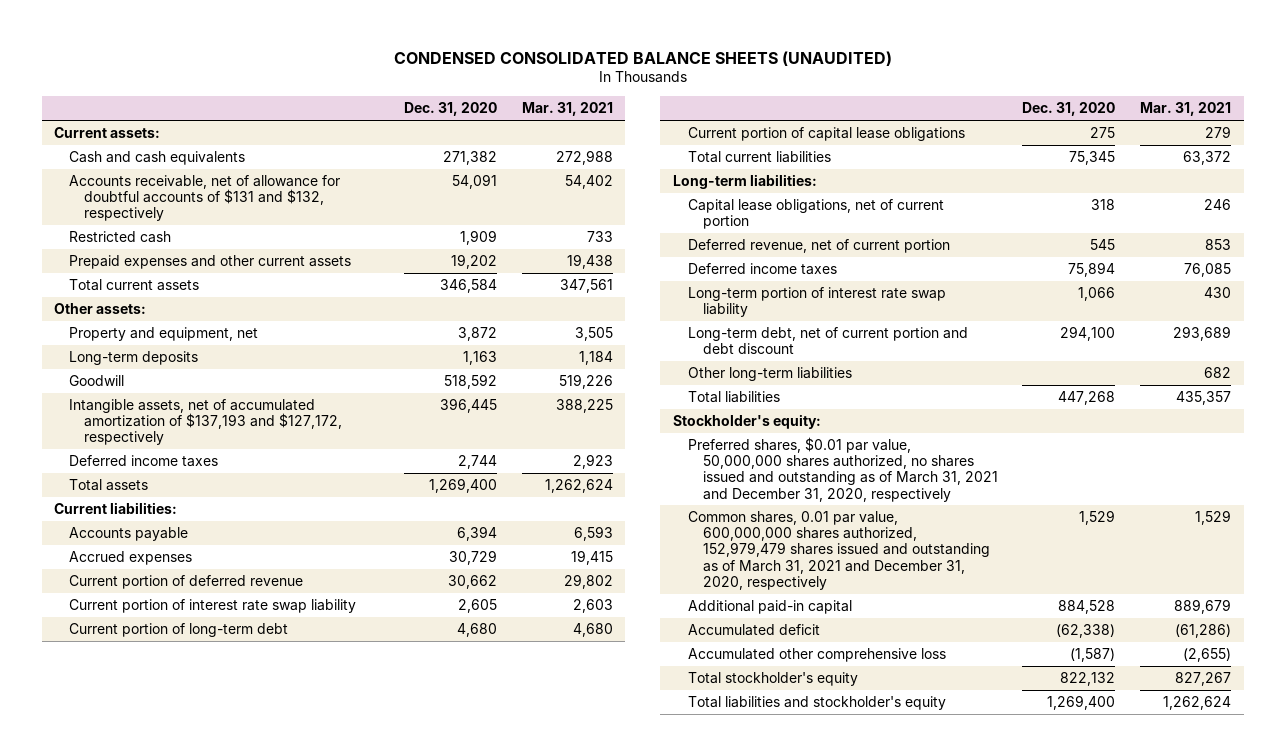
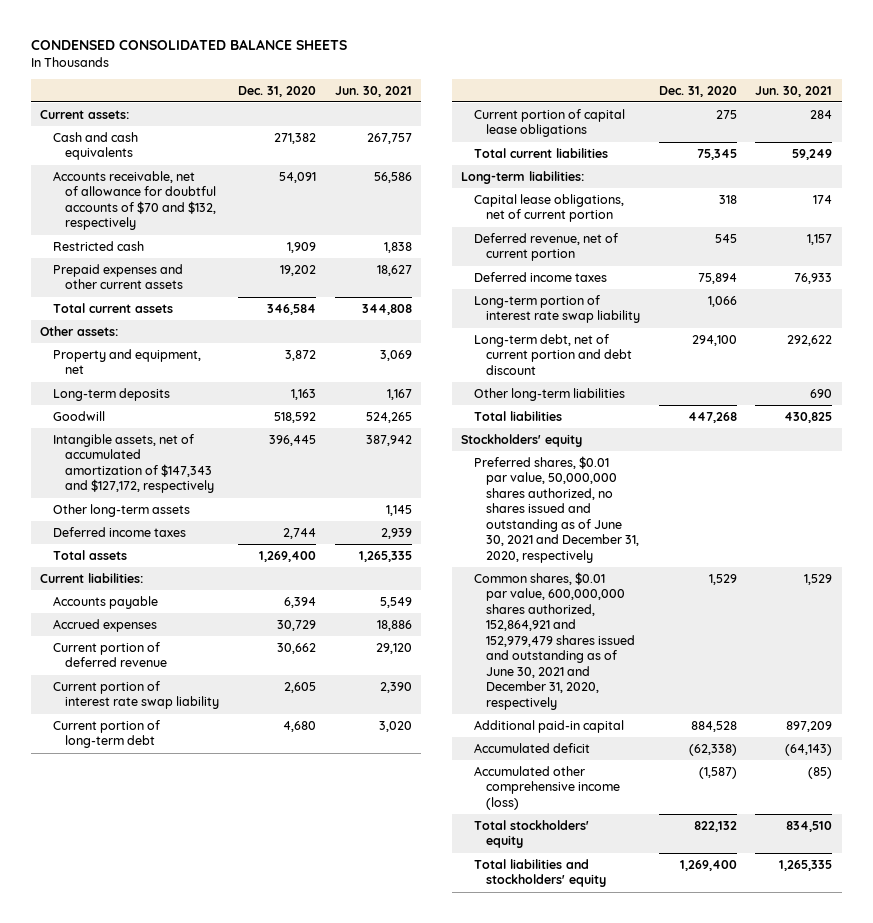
- CONDENSED CONSOLIDATED BALANCE SHEETS (UNAUDITED)
+ CONDENSED CONSOLIDATED BALANCE SHEETS
- | Dec. 31, 2020 | Mar. 31, 2021
+ | Dec. 31, 2020 | Jun. 30, 2021
- Accounts receivable, net of allowance for doubtful accounts of $131 and $132, respectively | 54,091 | 54,402
+ Accounts receivable, net of allowance for doubtful accounts of $70 and $132, respectively | 54,091 | 56,586
- Intangible assets, net of accumulated amortization of $137,193 and $127,172, respectively | 396,445 | 388,225
+ Intangible assets, net of accumulated amortization of $147,343 and $127,172, respectively | 396,445 | 387,942
+ Other long-term assets | | 1,145
- Stockholder's equity:
- Preferred shares, $0.01 par value, 50,000,000 shares authorized, no shares issued and outstanding as of March 31, 2021 and December 31, 2020, respectively
- Common shares, 0.01 par value, 600,000,000 shares authorized, 152,979,479 shares issued and outstanding as of March 31, 2021 and December 31, 2020, respectively | 1,529 | 1,529
+ Stockholders' equity
+ Preferred shares, $0.01 par value, 50,000,000 shares authorized, no shares issued and outstanding as of June 30, 2021 and December 31, 2020, respectively
+ Common shares, $0.01 par value, 600,000,000 shares authorized, 152,864,921 and 152,979,479 shares issued and outstanding as of June 30, 2021 and December 31, 2020, respectively | 1,529 | 1,529
- Accumulated other comprehensive loss | (1,587) | (2,655)
- Total stockholder's equity | 822,132 | 827,267
- Total liabilities and stockholder's equity | 1,269,400 | 1,262,624
+ Accumulated other comprehensive income (loss) | (1,587) | (85)
+ Total stockholders' equity | 822,132 | 834,510
+ Total liabilities and stockholders' equity | 1,269,400 | 1,265,335

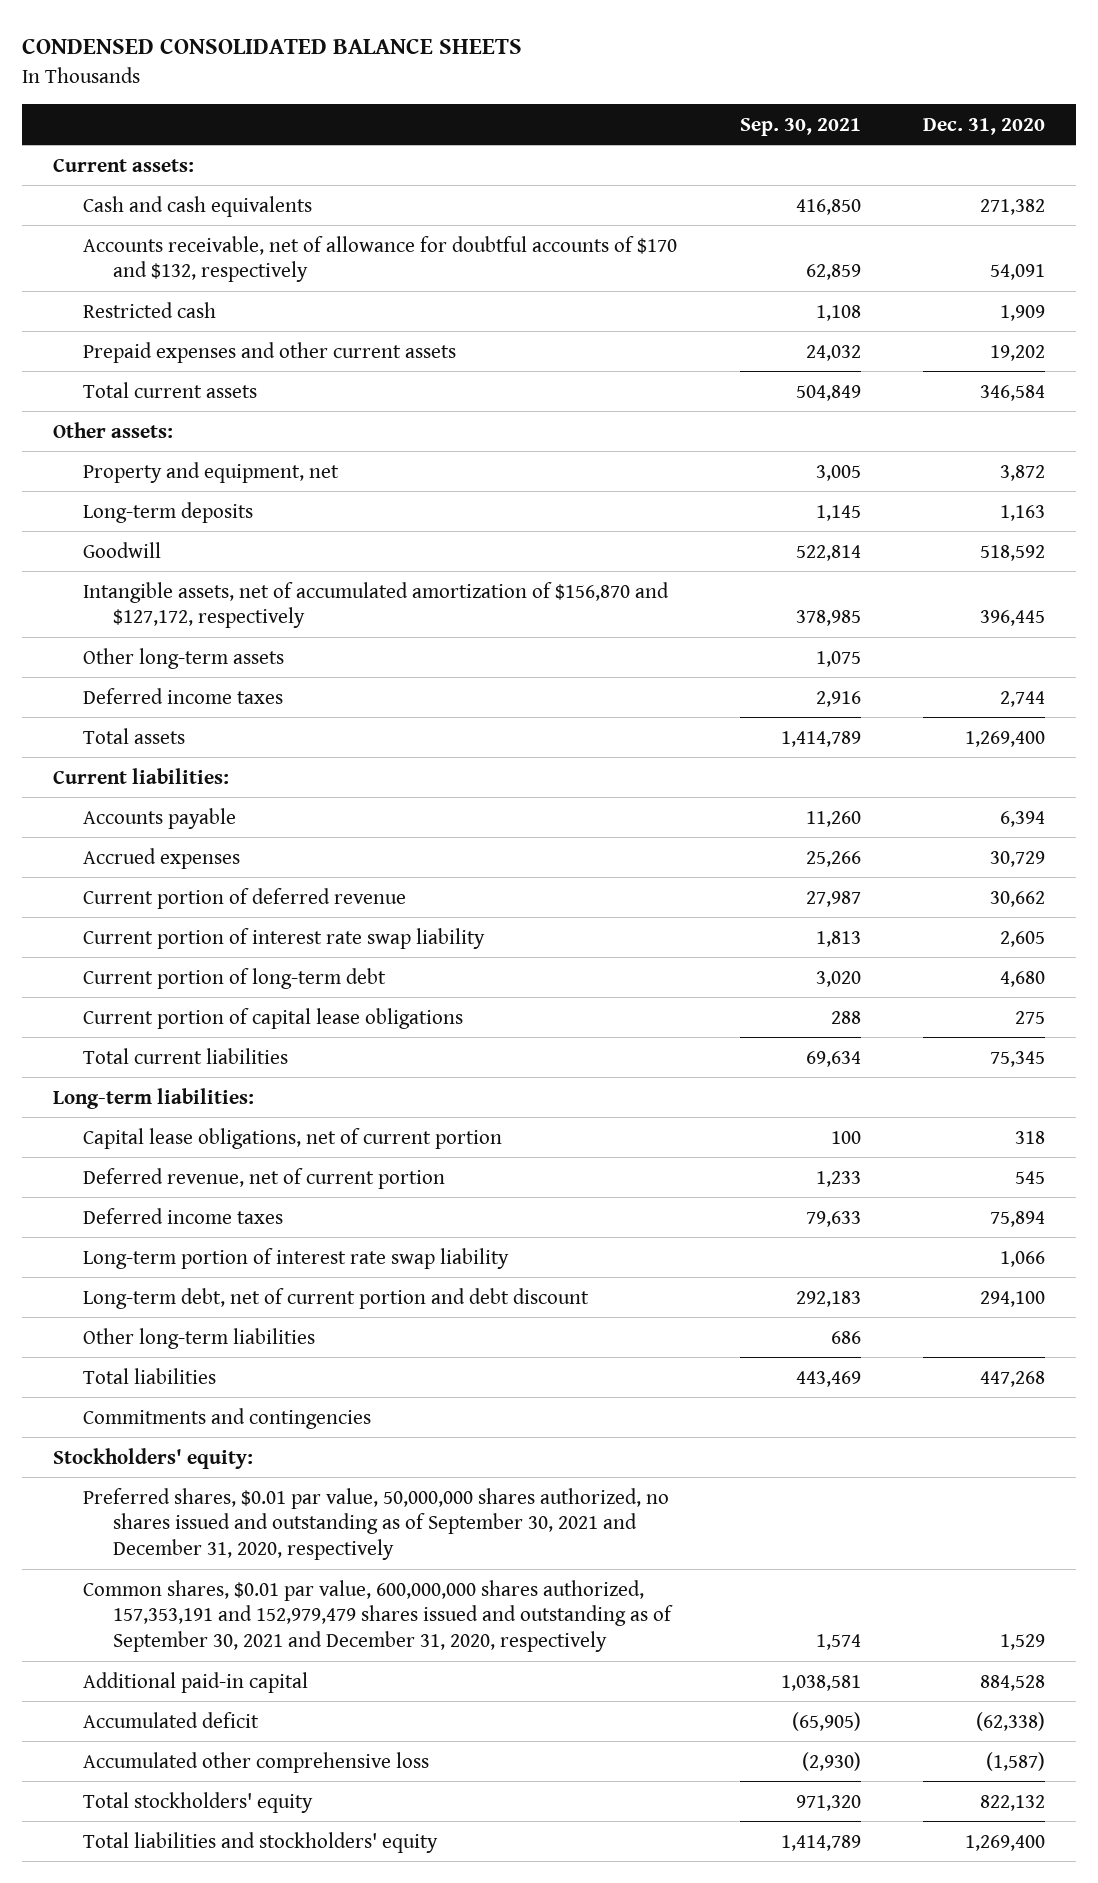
- | Dec. 31, 2020 | Jun. 30, 2021
+ | Sep. 30, 2021 | Dec. 31, 2020
- Accounts receivable, net of allowance for doubtful accounts of $70 and $132, respectively | 54,091 | 56,586
+ Accounts receivable, net of allowance for doubtful accounts of $170 and $132, respectively | 62,859 | 54,091
- Intangible assets, net of accumulated amortization of $147,343 and $127,172, respectively | 396,445 | 387,942
+ Intangible assets, net of accumulated amortization of $156,870 and $127,172, respectively | 378,985 | 396,445
- Stockholders' equity
- Preferred shares, $0.01 par value, 50,000,000 shares authorized, no shares issued and outstanding as of June 30, 2021 and December 31, 2020, respectively
- Common shares, $0.01 par value, 600,000,000 shares authorized, 152,864,921 and 152,979,479 shares issued and outstanding as of June 30, 2021 and December 31, 2020, respectively | 1,529 | 1,529
+ Commitments and contingencies
+ Stockholders' equity:
+ Preferred shares, $0.01 par value, 50,000,000 shares authorized, no shares issued and outstanding as of September 30, 2021 and December 31, 2020, respectively
+ Common shares, $0.01 par value, 600,000,000 shares authorized, 157,353,191 and 152,979,479 shares issued and outstanding as of September 30, 2021 and December 31, 2020, respectively | 1,574 | 1,529
- Accumulated other comprehensive income (loss) | (1,587) | (85)
+ Accumulated other comprehensive loss | (2,930) | (1,587)

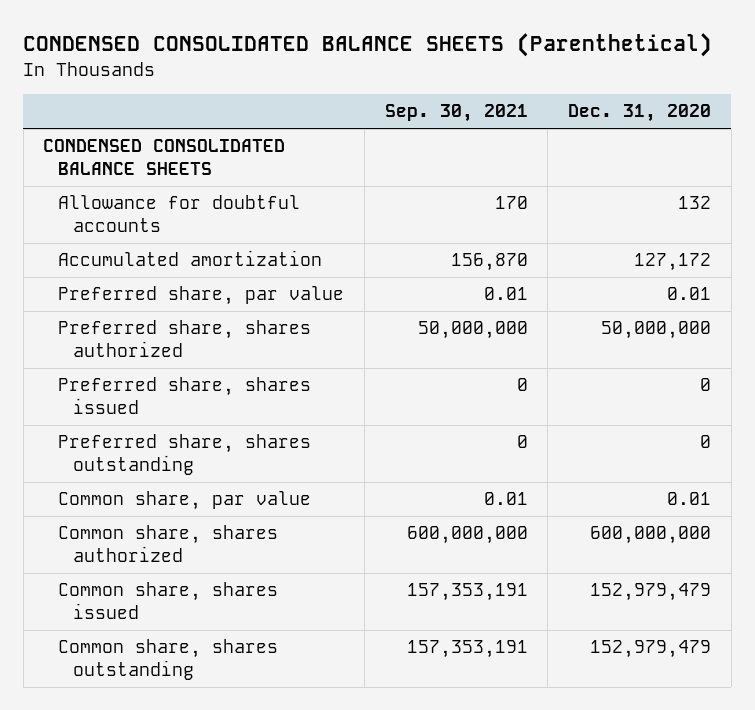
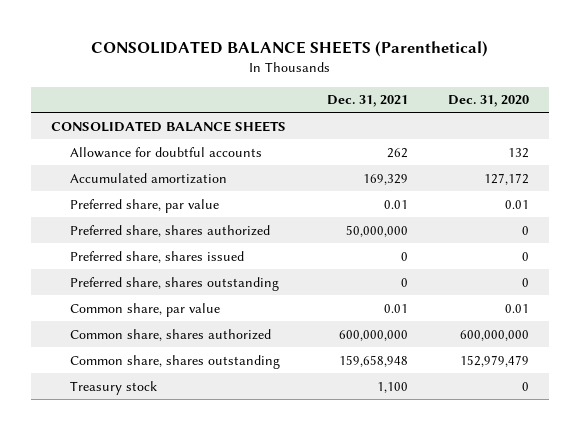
- CONDENSED CONSOLIDATED BALANCE SHEETS (Parenthetical)
+ CONSOLIDATED BALANCE SHEETS (Parenthetical)
- | Sep. 30, 2021 | Dec. 31, 2020
+ | Dec. 31, 2021 | Dec. 31, 2020
- CONDENSED CONSOLIDATED BALANCE SHEETS
+ CONSOLIDATED BALANCE SHEETS
- Preferred share, shares authorized | 50,000,000 | 50,000,000
+ Preferred share, shares authorized | 50,000,000 | 0
- Common share, shares issued | 157,353,191 | 152,979,479
+ Treasury stock | 1,100 | 0

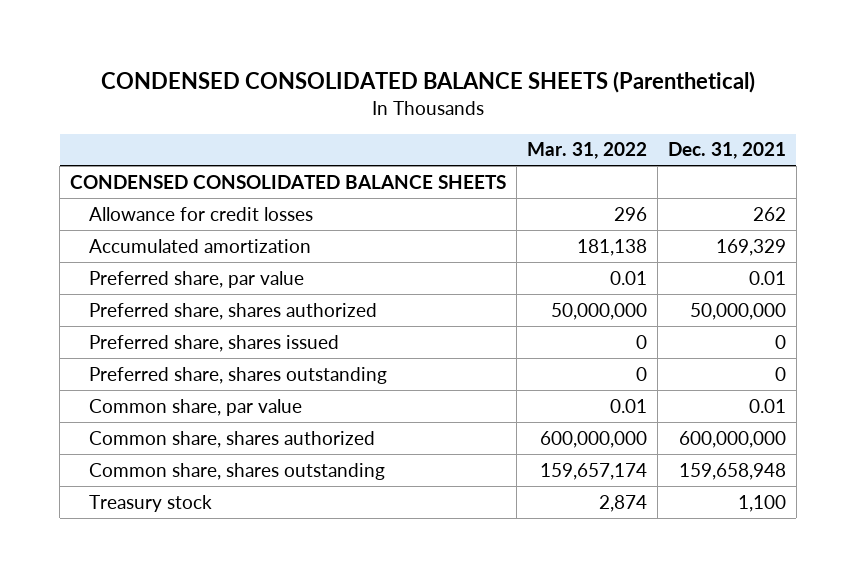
- CONSOLIDATED BALANCE SHEETS (Parenthetical)
+ CONDENSED CONSOLIDATED BALANCE SHEETS (Parenthetical)
- | Dec. 31, 2021 | Dec. 31, 2020
+ | Mar. 31, 2022 | Dec. 31, 2021
- CONSOLIDATED BALANCE SHEETS
- Allowance for doubtful accounts | 262 | 132
+ CONDENSED CONSOLIDATED BALANCE SHEETS
+ Allowance for credit losses | 296 | 262

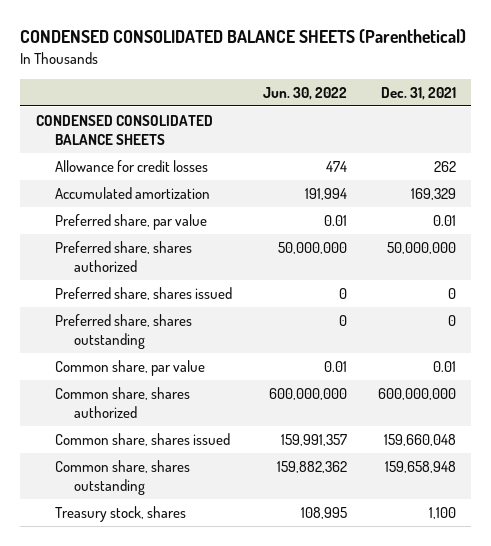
- | Mar. 31, 2022 | Dec. 31, 2021
+ | Jun. 30, 2022 | Dec. 31, 2021
+ Common share, shares issued | 159,991,357 | 159,660,048
- Treasury stock | 2,874 | 1,100
+ Treasury stock, shares | 108,995 | 1,100

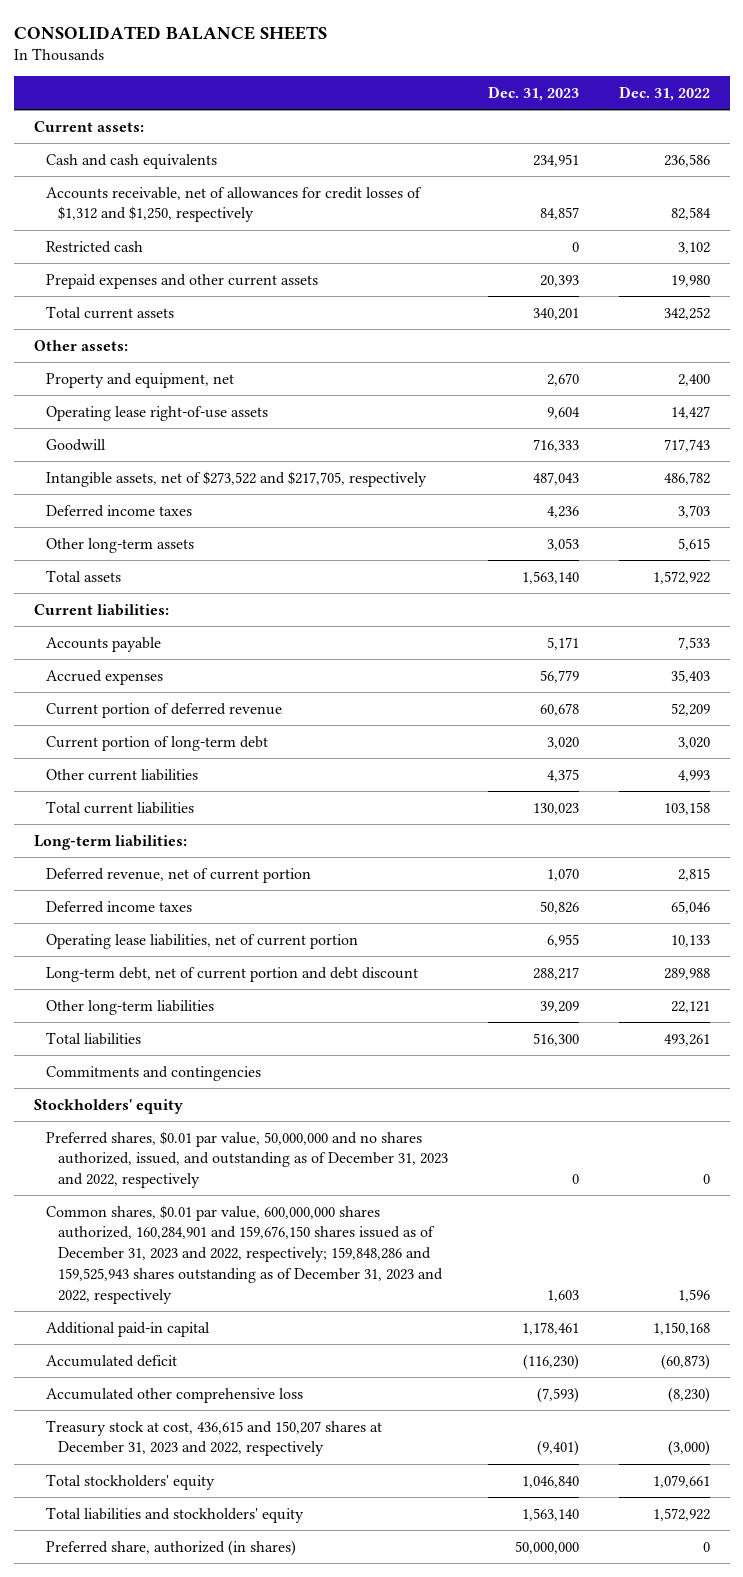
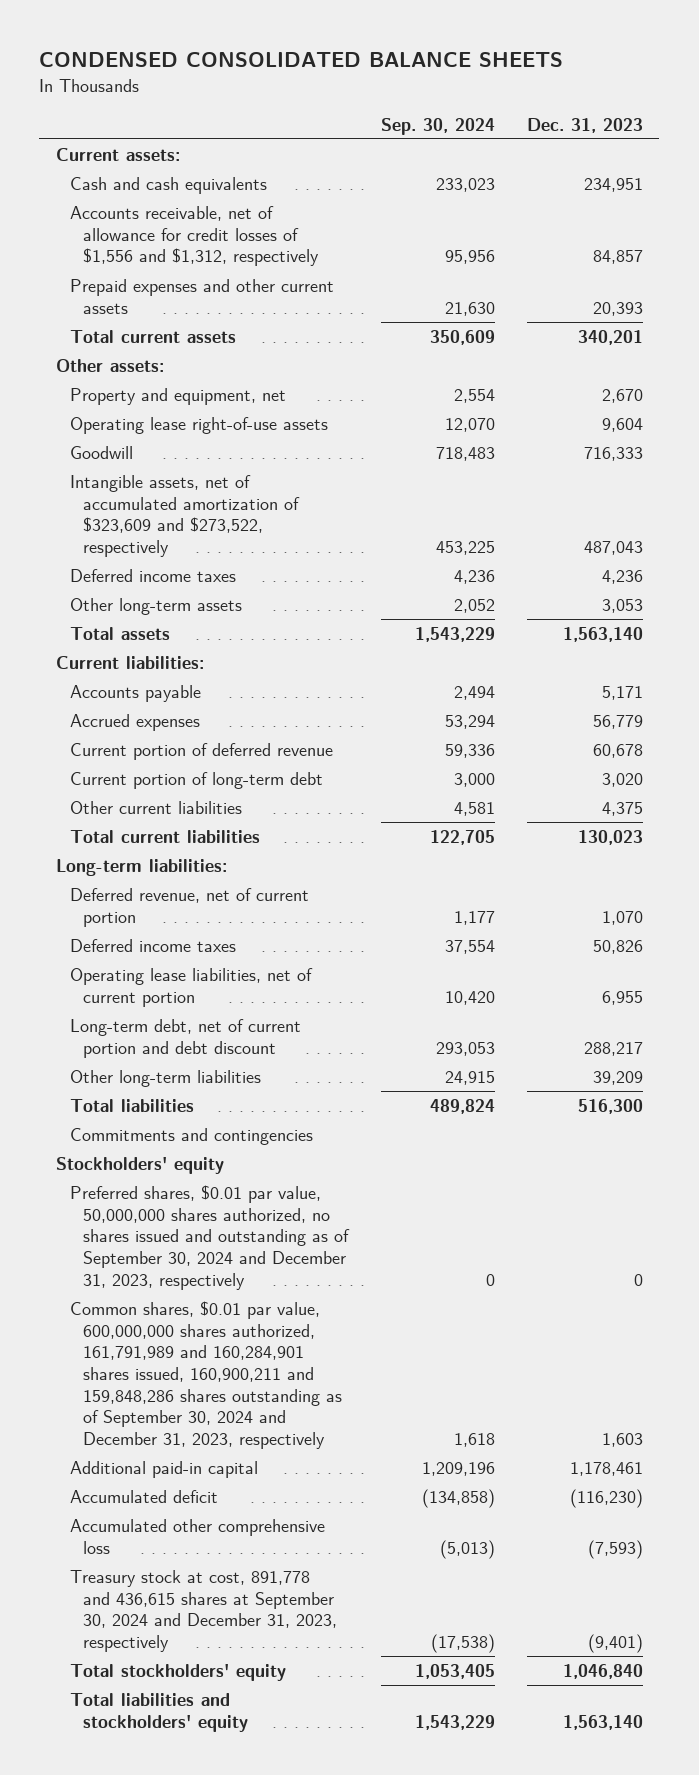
- CONSOLIDATED BALANCE SHEETS
+ CONDENSED CONSOLIDATED BALANCE SHEETS
- | Dec. 31, 2023 | Dec. 31, 2022
+ | Sep. 30, 2024 | Dec. 31, 2023
- Accounts receivable, net of allowances for credit losses of $1,312 and $1,250, respectively | 84,857 | 82,584
- Restricted cash | 0 | 3,102
+ Accounts receivable, net of allowance for credit losses of $1,556 and $1,312, respectively | 95,956 | 84,857
- Intangible assets, net of $273,522 and $217,705, respectively | 487,043 | 486,782
+ Intangible assets, net of accumulated amortization of $323,609 and $273,522, respectively | 453,225 | 487,043
- Preferred shares, $0.01 par value, 50,000,000 and no shares authorized, issued, and outstanding as of December 31, 2023 and 2022, respectively | 0 | 0
- Common shares, $0.01 par value, 600,000,000 shares authorized, 160,284,901 and 159,676,150 shares issued as of December 31, 2023 and 2022, respectively; 159,848,286 and 159,525,943 shares outstanding as of December 31, 2023 and 2022, respectively | 1,603 | 1,596
+ Preferred shares, $0.01 par value, 50,000,000 shares authorized, no shares issued and outstanding as of September 30, 2024 and December 31, 2023, respectively | 0 | 0
+ Common shares, $0.01 par value, 600,000,000 shares authorized, 161,791,989 and 160,284,901 shares issued, 160,900,211 and 159,848,286 shares outstanding as of September 30, 2024 and December 31, 2023, respectively | 1,618 | 1,603
- Treasury stock at cost, 436,615 and 150,207 shares at December 31, 2023 and 2022, respectively | (9,401) | (3,000)
+ Treasury stock at cost, 891,778 and 436,615 shares at September 30, 2024 and December 31, 2023, respectively | (17,538) | (9,401)
- Preferred share, authorized (in shares) | 50,000,000 | 0

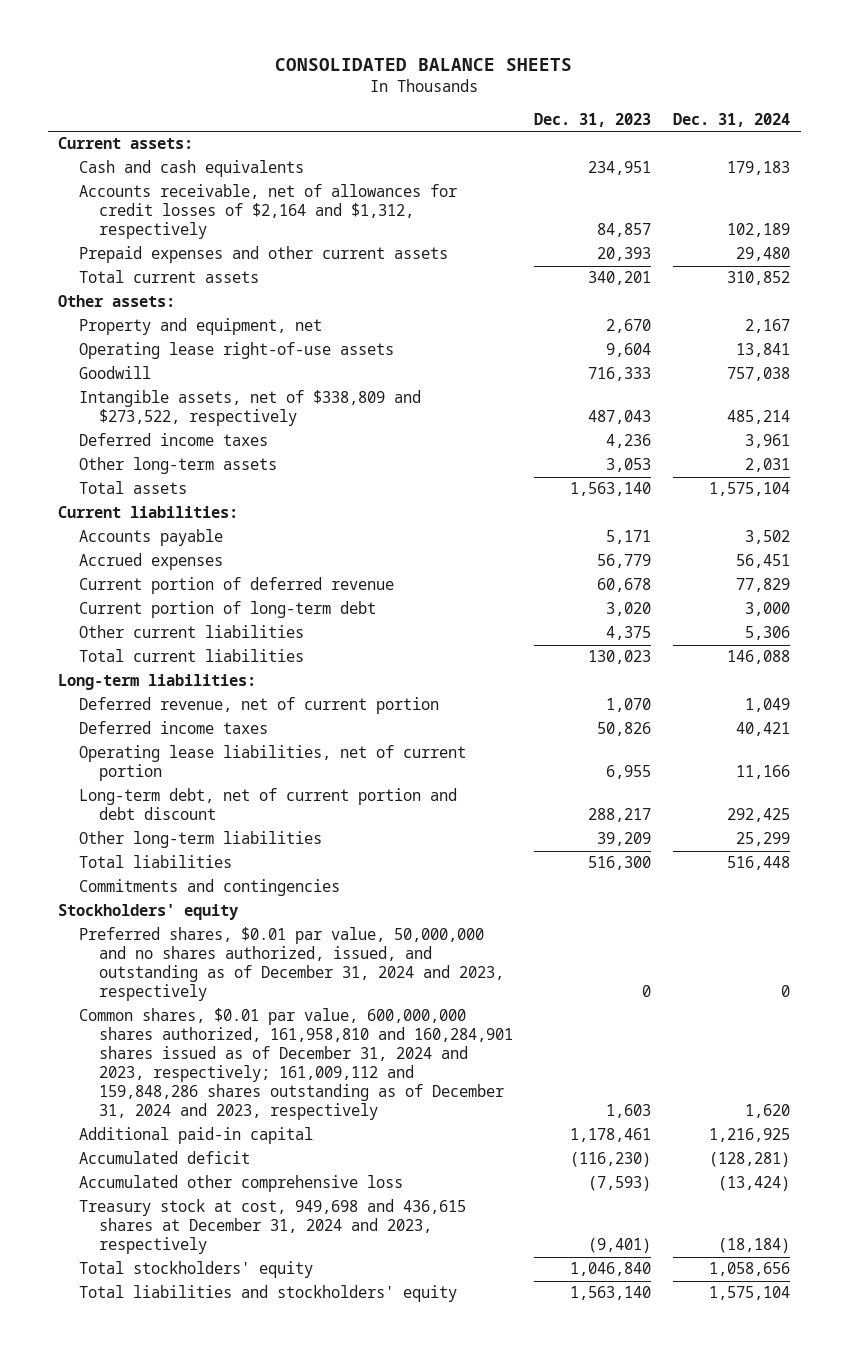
- CONDENSED CONSOLIDATED BALANCE SHEETS
+ CONSOLIDATED BALANCE SHEETS
- | Sep. 30, 2024 | Dec. 31, 2023
+ | Dec. 31, 2023 | Dec. 31, 2024
- Accounts receivable, net of allowance for credit losses of $1,556 and $1,312, respectively | 95,956 | 84,857
+ Accounts receivable, net of allowances for credit losses of $2,164 and $1,312, respectively | 84,857 | 102,189
- Intangible assets, net of accumulated amortization of $323,609 and $273,522, respectively | 453,225 | 487,043
+ Intangible assets, net of $338,809 and $273,522, respectively | 487,043 | 485,214
- Preferred shares, $0.01 par value, 50,000,000 shares authorized, no shares issued and outstanding as of September 30, 2024 and December 31, 2023, respectively | 0 | 0
- Common shares, $0.01 par value, 600,000,000 shares authorized, 161,791,989 and 160,284,901 shares issued, 160,900,211 and 159,848,286 shares outstanding as of September 30, 2024 and December 31, 2023, respectively | 1,618 | 1,603
+ Preferred shares, $0.01 par value, 50,000,000 and no shares authorized, issued, and outstanding as of December 31, 2024 and 2023, respectively | 0 | 0
+ Common shares, $0.01 par value, 600,000,000 shares authorized, 161,958,810 and 160,284,901 shares issued as of December 31, 2024 and 2023, respectively; 161,009,112 and 159,848,286 shares outstanding as of December 31, 2024 and 2023, respectively | 1,603 | 1,620
- Treasury stock at cost, 891,778 and 436,615 shares at September 30, 2024 and December 31, 2023, respectively | (17,538) | (9,401)
+ Treasury stock at cost, 949,698 and 436,615 shares at December 31, 2024 and 2023, respectively | (9,401) | (18,184)

